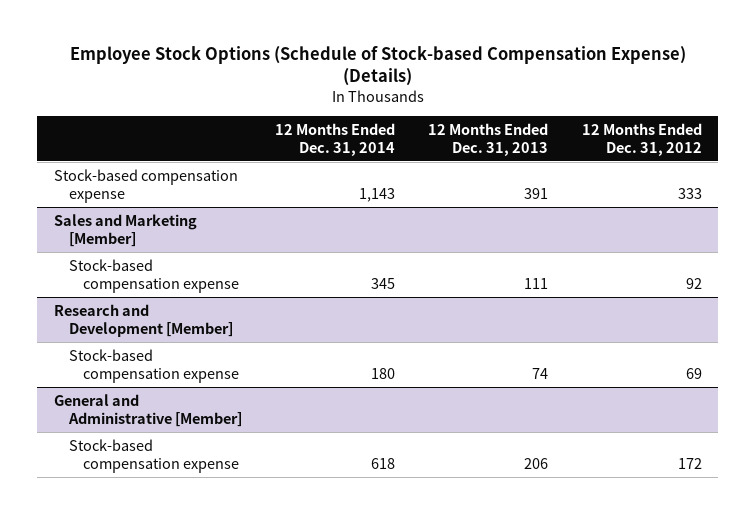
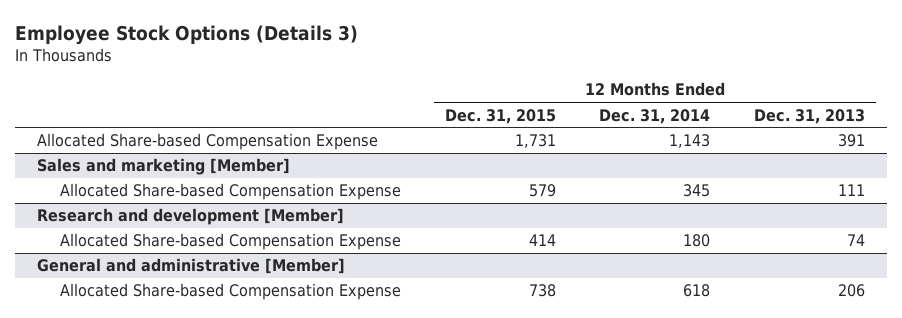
- Employee Stock Options (Schedule of Stock-based Compensation Expense) (Details)
+ Employee Stock Options (Details 3)
- | 12 Months Ended Dec. 31, 2014 | 12 Months Ended Dec. 31, 2013 | 12 Months Ended Dec. 31, 2012
+ | 12 Months Ended Dec. 31, 2015 | 12 Months Ended Dec. 31, 2014 | 12 Months Ended Dec. 31, 2013
- Stock-based compensation expense | 1,143 | 391 | 333
- Sales and Marketing [Member]
- Stock-based compensation expense | 345 | 111 | 92
- Research and Development [Member]
- Stock-based compensation expense | 180 | 74 | 69
- General and Administrative [Member]
- Stock-based compensation expense | 618 | 206 | 172
+ Allocated Share-based Compensation Expense | 1,731 | 1,143 | 391
+ Sales and marketing [Member]
+ Allocated Share-based Compensation Expense | 579 | 345 | 111
+ Research and development [Member]
+ Allocated Share-based Compensation Expense | 414 | 180 | 74
+ General and administrative [Member]
+ Allocated Share-based Compensation Expense | 738 | 618 | 206

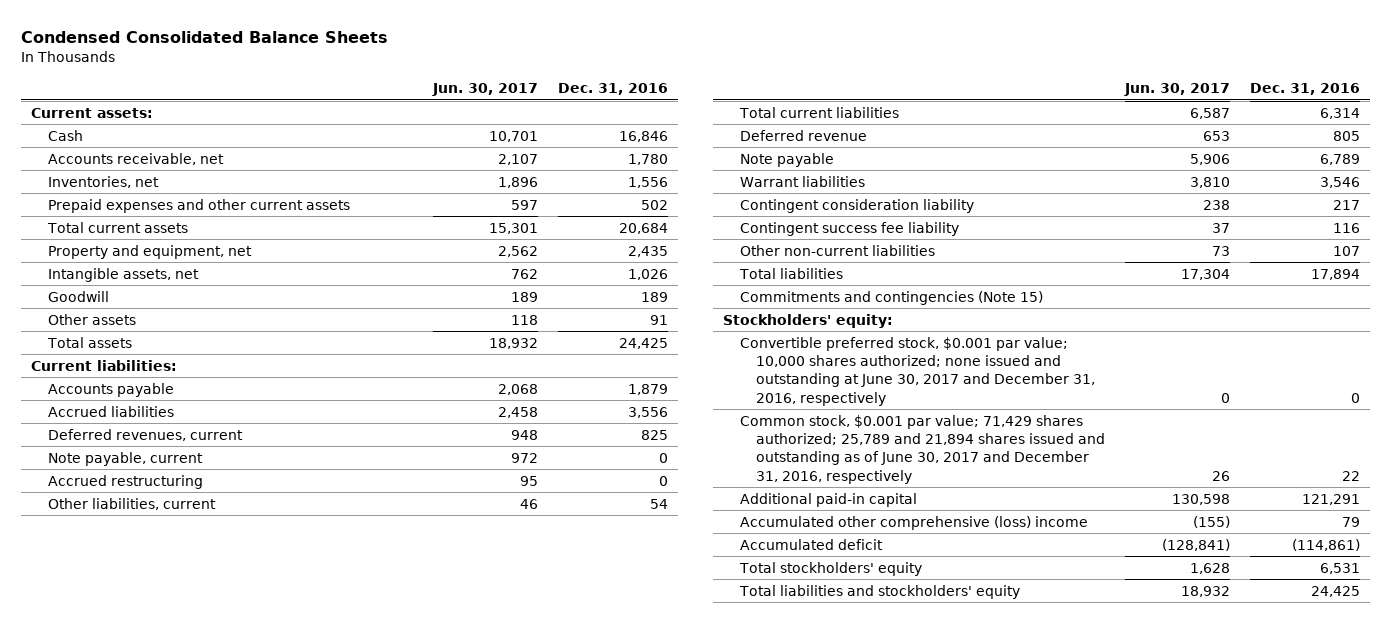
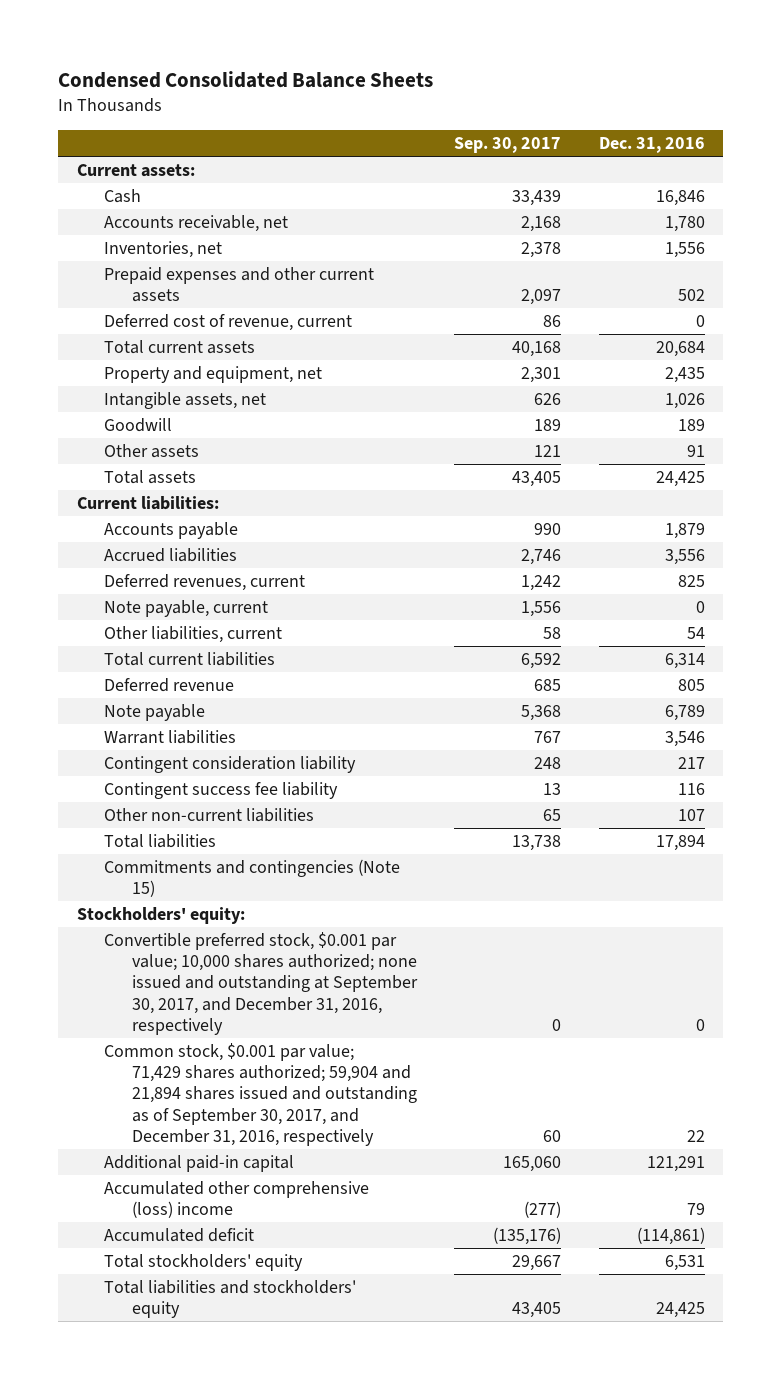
- | Jun. 30, 2017 | Dec. 31, 2016
+ | Sep. 30, 2017 | Dec. 31, 2016
+ Deferred cost of revenue, current | 86 | 0
- Accrued restructuring | 95 | 0
- Convertible preferred stock, $0.001 par value; 10,000 shares authorized; none issued and outstanding at June 30, 2017 and December 31, 2016, respectively | 0 | 0
- Common stock, $0.001 par value; 71,429 shares authorized; 25,789 and 21,894 shares issued and outstanding as of June 30, 2017 and December 31, 2016, respectively | 26 | 22
+ Convertible preferred stock, $0.001 par value; 10,000 shares authorized; none issued and outstanding at September 30, 2017, and December 31, 2016, respectively | 0 | 0
+ Common stock, $0.001 par value; 71,429 shares authorized; 59,904 and 21,894 shares issued and outstanding as of September 30, 2017, and December 31, 2016, respectively | 60 | 22

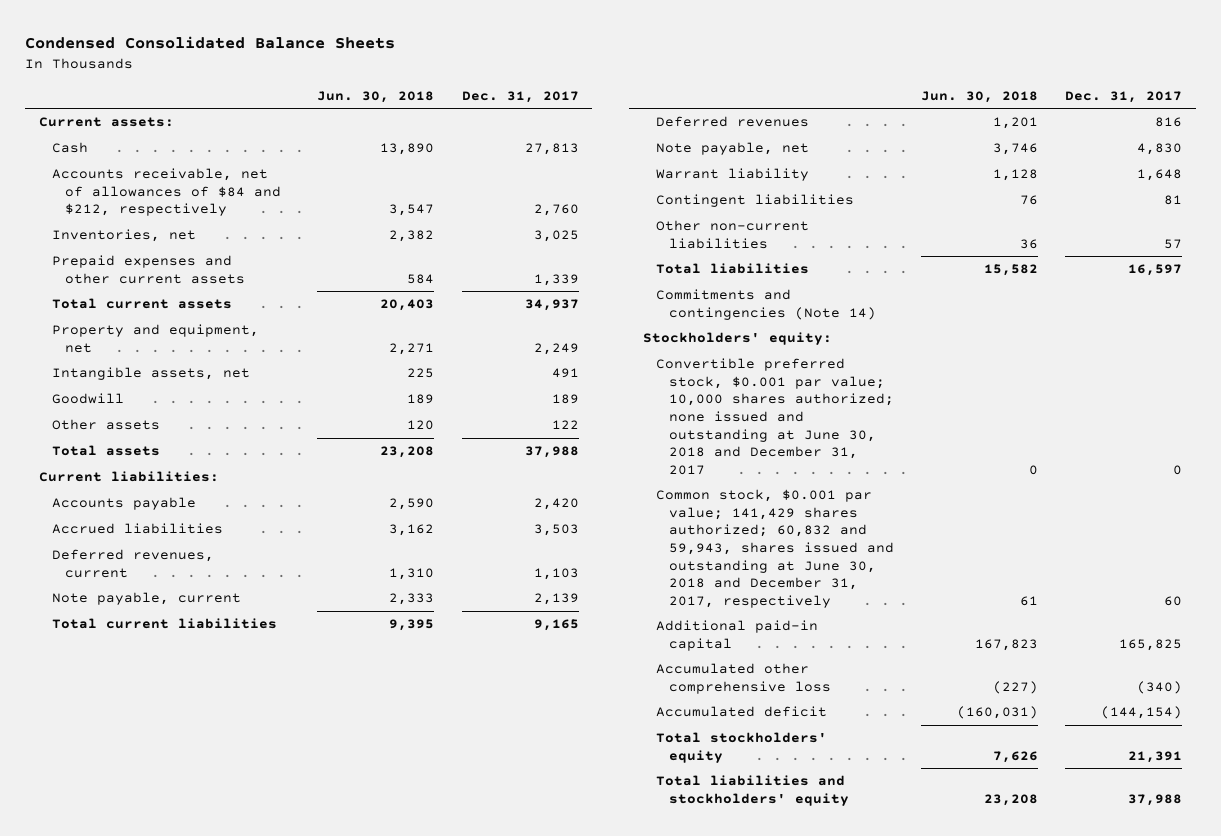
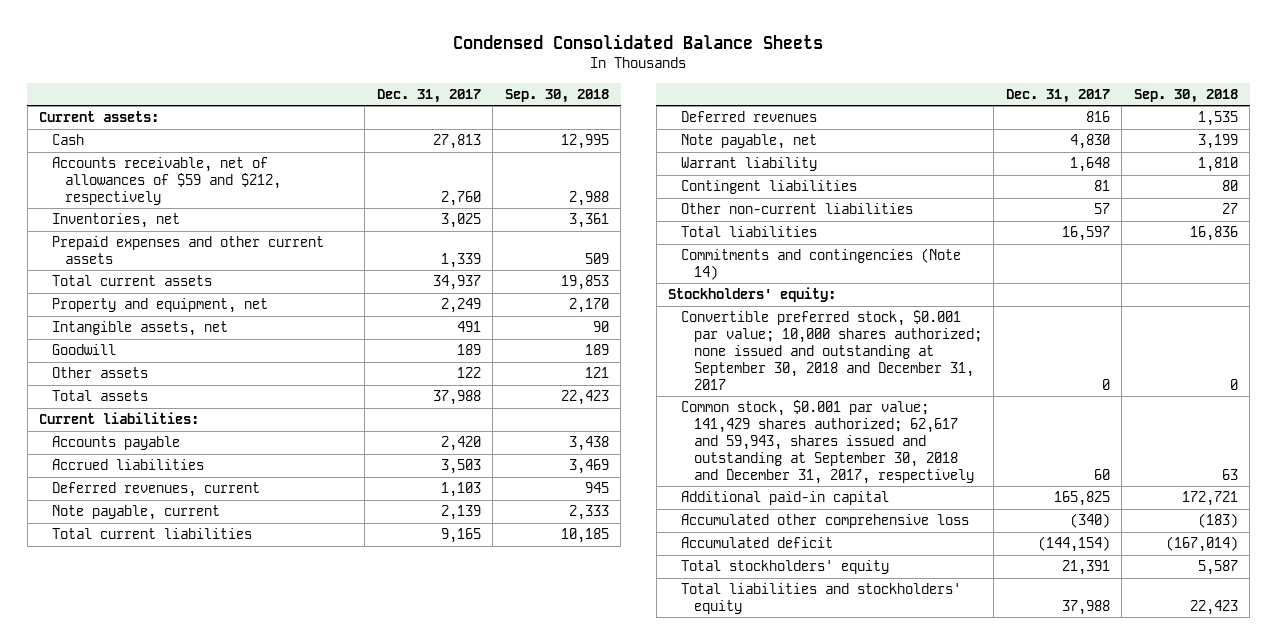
- | Jun. 30, 2018 | Dec. 31, 2017
+ | Dec. 31, 2017 | Sep. 30, 2018
- Accounts receivable, net of allowances of $84 and $212, respectively | 3,547 | 2,760
+ Accounts receivable, net of allowances of $59 and $212, respectively | 2,760 | 2,988
- Convertible preferred stock, $0.001 par value; 10,000 shares authorized; none issued and outstanding at June 30, 2018 and December 31, 2017 | 0 | 0
- Common stock, $0.001 par value; 141,429 shares authorized; 60,832 and 59,943, shares issued and outstanding at June 30, 2018 and December 31, 2017, respectively | 61 | 60
+ Convertible preferred stock, $0.001 par value; 10,000 shares authorized; none issued and outstanding at September 30, 2018 and December 31, 2017 | 0 | 0
+ Common stock, $0.001 par value; 141,429 shares authorized; 62,617 and 59,943, shares issued and outstanding at September 30, 2018 and December 31, 2017, respectively | 60 | 63

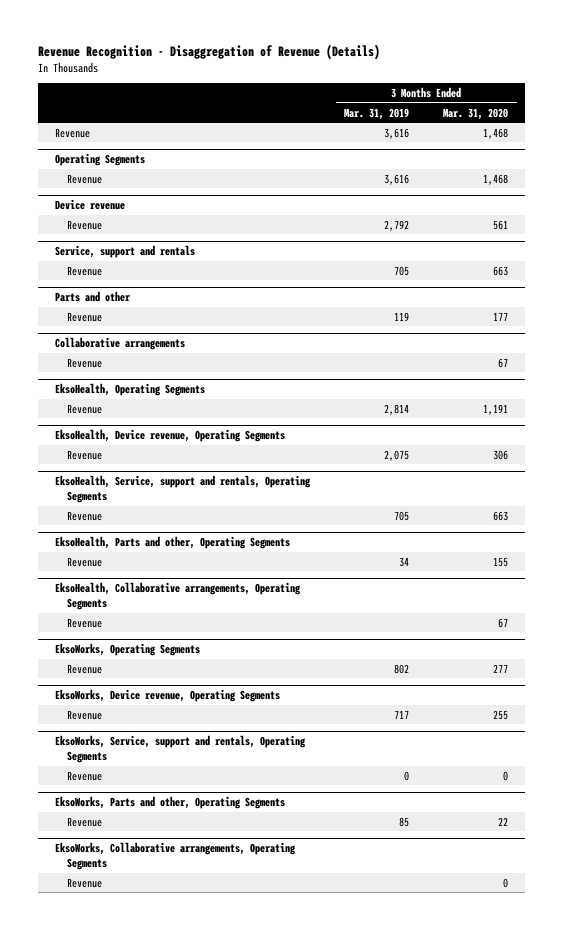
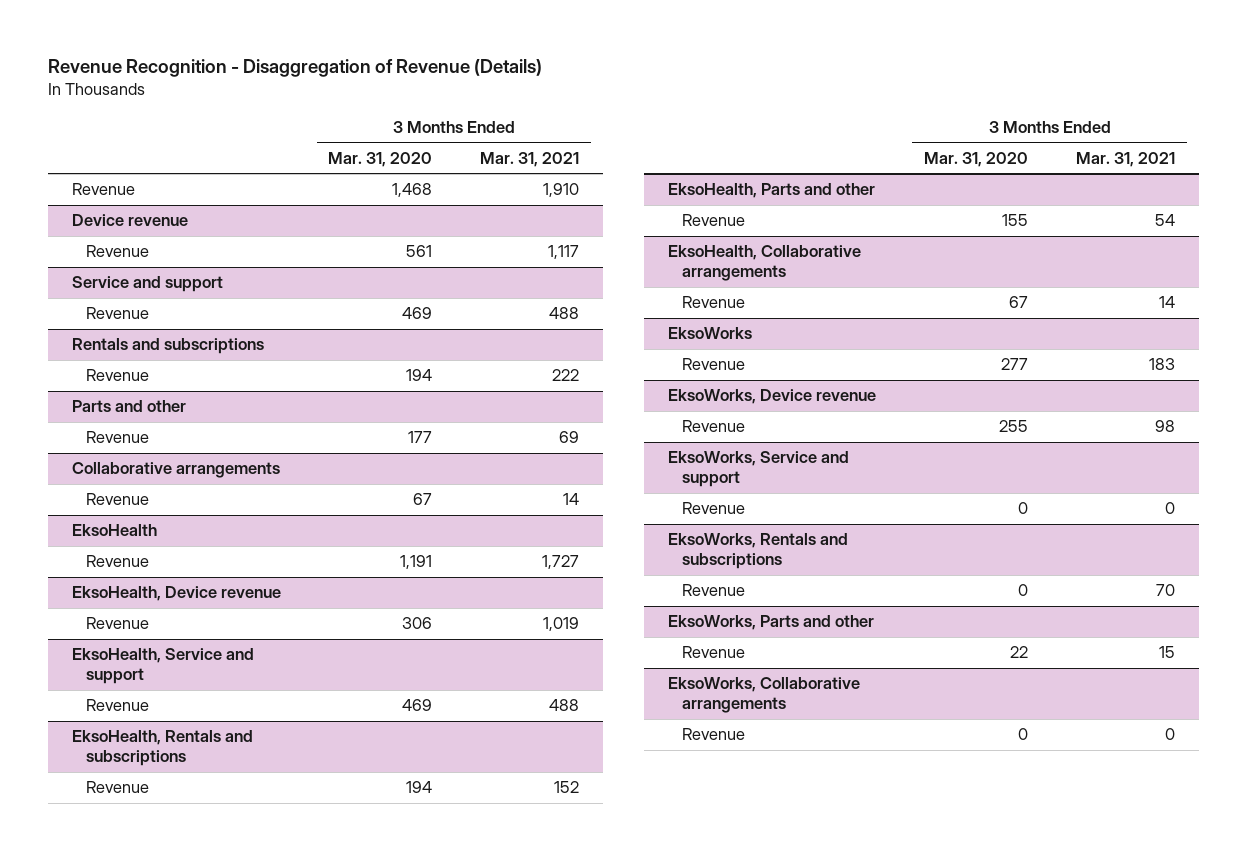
- | 3 Months Ended Mar. 31, 2019 | 3 Months Ended Mar. 31, 2020
+ | 3 Months Ended Mar. 31, 2020 | 3 Months Ended Mar. 31, 2021
- Operating Segments
- Revenue | 3,616 | 1,468
- Service, support and rentals
- Revenue | 705 | 663
+ Service and support
+ Revenue | 469 | 488
+ Rentals and subscriptions
+ Revenue | 194 | 222
- EksoHealth, Operating Segments
+ EksoHealth
- EksoHealth, Device revenue, Operating Segments
+ EksoHealth, Device revenue
- EksoHealth, Service, support and rentals, Operating Segments
- Revenue | 705 | 663
- EksoHealth, Parts and other, Operating Segments
+ EksoHealth, Service and support
+ Revenue | 469 | 488
+ EksoHealth, Rentals and subscriptions
+ Revenue | 194 | 152
+ EksoHealth, Parts and other
- EksoHealth, Collaborative arrangements, Operating Segments
+ EksoHealth, Collaborative arrangements
- EksoWorks, Operating Segments
+ EksoWorks
- EksoWorks, Device revenue, Operating Segments
+ EksoWorks, Device revenue
- EksoWorks, Service, support and rentals, Operating Segments
+ EksoWorks, Service and support
- EksoWorks, Parts and other, Operating Segments
+ EksoWorks, Rentals and subscriptions
+ Revenue | 0 | 70
+ EksoWorks, Parts and other
- EksoWorks, Collaborative arrangements, Operating Segments
+ EksoWorks, Collaborative arrangements

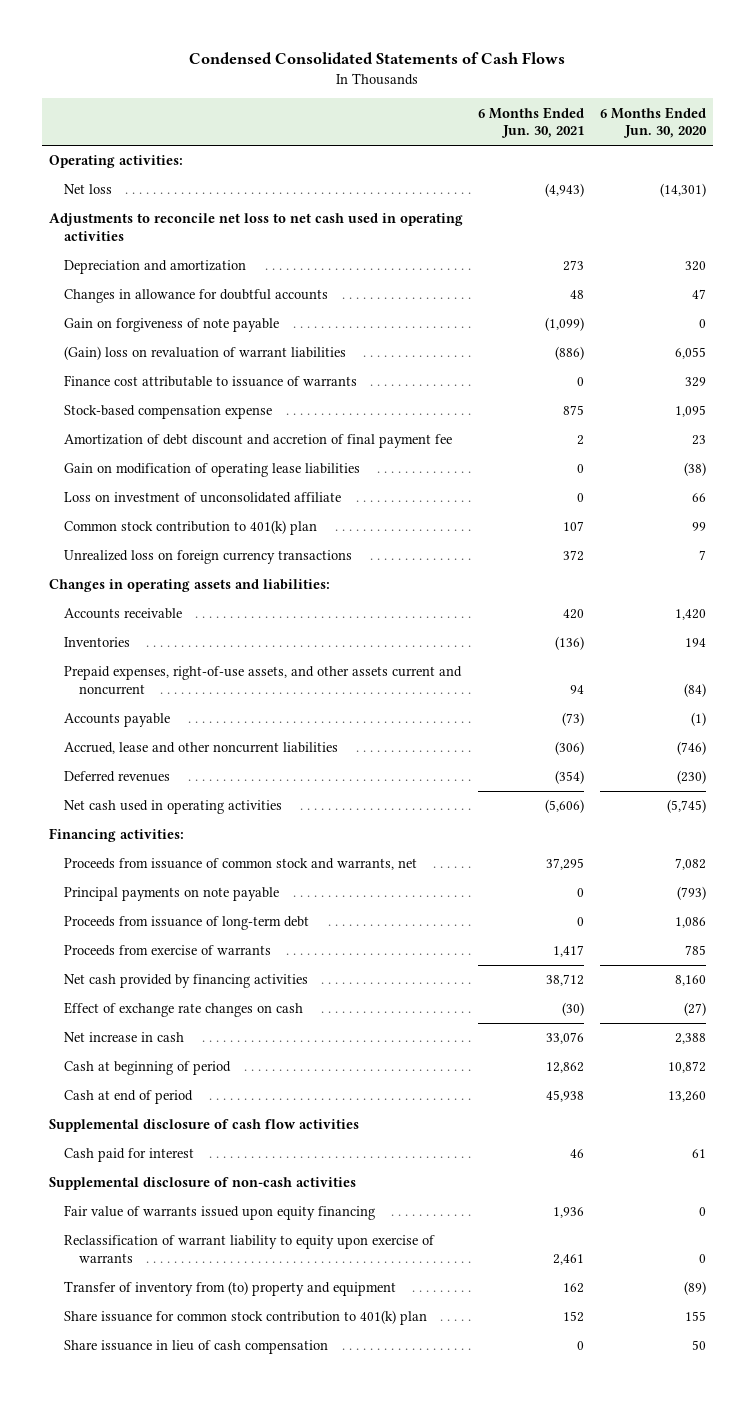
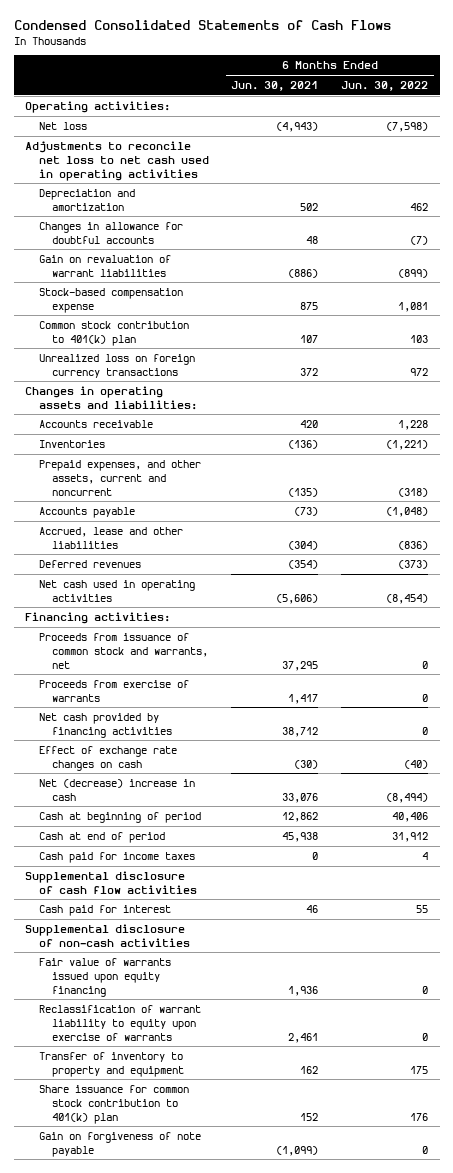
- | 6 Months Ended Jun. 30, 2021 | 6 Months Ended Jun. 30, 2020
+ | 6 Months Ended Jun. 30, 2021 | 6 Months Ended Jun. 30, 2022
- Depreciation and amortization | 273 | 320
+ Depreciation and amortization | 502 | 462
- (Gain) loss on revaluation of warrant liabilities | (886) | 6,055
- Finance cost attributable to issuance of warrants | 0 | 329
+ Gain on revaluation of warrant liabilities | (886) | (899)
- Amortization of debt discount and accretion of final payment fee | 2 | 23
- Gain on modification of operating lease liabilities | 0 | (38)
- Loss on investment of unconsolidated affiliate | 0 | 66
- Prepaid expenses, right-of-use assets, and other assets current and noncurrent | 94 | (84)
+ Prepaid expenses, and other assets, current and noncurrent | (135) | (318)
- Accrued, lease and other noncurrent liabilities | (306) | (746)
+ Accrued, lease and other liabilities | (304) | (836)
- Principal payments on note payable | 0 | (793)
- Proceeds from issuance of long-term debt | 0 | 1,086
- Net increase in cash | 33,076 | 2,388
+ Net (decrease) increase in cash | 33,076 | (8,494)
+ Cash paid for income taxes | 0 | 4
- Transfer of inventory from (to) property and equipment | 162 | (89)
+ Transfer of inventory to property and equipment | 162 | 175
- Share issuance in lieu of cash compensation | 0 | 50
moved down: Gain on forgiveness of note payable | (1,099) | 0

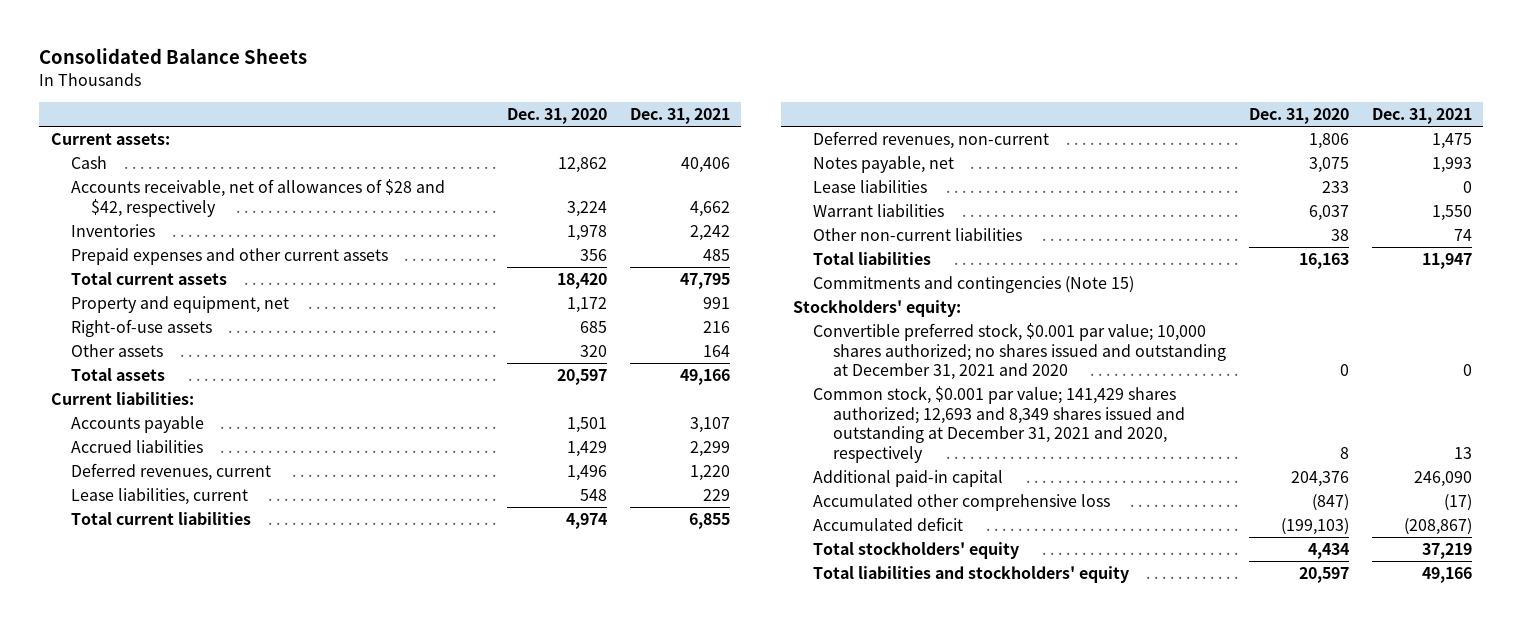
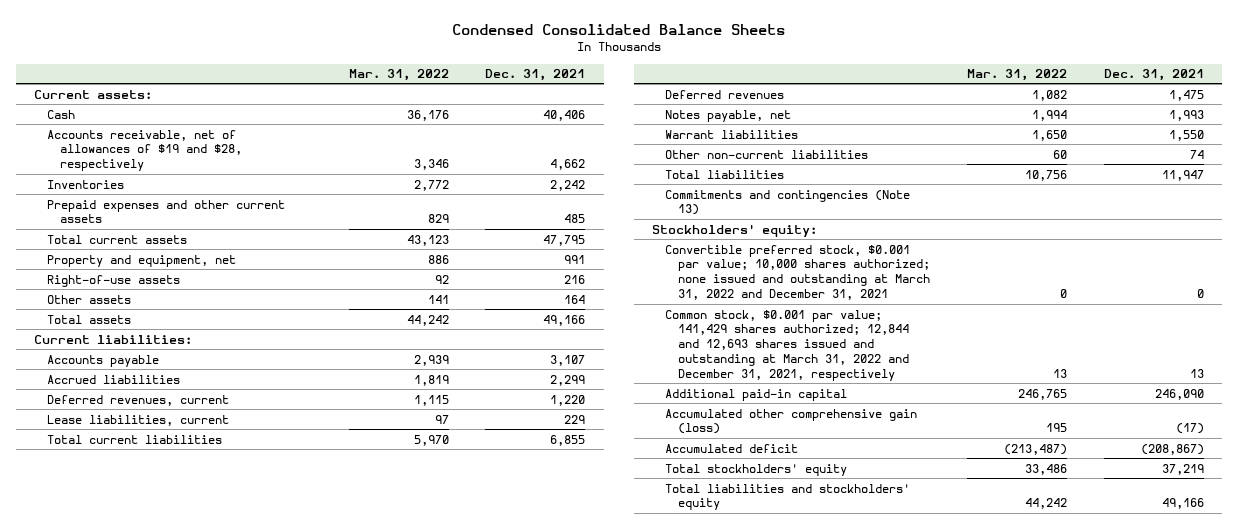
- Consolidated Balance Sheets
+ Condensed Consolidated Balance Sheets
- | Dec. 31, 2020 | Dec. 31, 2021
+ | Mar. 31, 2022 | Dec. 31, 2021
- Accounts receivable, net of allowances of $28 and $42, respectively | 3,224 | 4,662
+ Accounts receivable, net of allowances of $19 and $28, respectively | 3,346 | 4,662
- Deferred revenues, non-current | 1,806 | 1,475
+ Deferred revenues | 1,082 | 1,475
- Lease liabilities | 233 | 0
- Commitments and contingencies (Note 15)
+ Commitments and contingencies (Note 13)
- Convertible preferred stock, $0.001 par value; 10,000 shares authorized; no shares issued and outstanding at December 31, 2021 and 2020 | 0 | 0
- Common stock, $0.001 par value; 141,429 shares authorized; 12,693 and 8,349 shares issued and outstanding at December 31, 2021 and 2020, respectively | 8 | 13
+ Convertible preferred stock, $0.001 par value; 10,000 shares authorized; none issued and outstanding at March 31, 2022 and December 31, 2021 | 0 | 0
+ Common stock, $0.001 par value; 141,429 shares authorized; 12,844 and 12,693 shares issued and outstanding at March 31, 2022 and December 31, 2021, respectively | 13 | 13
- Accumulated other comprehensive loss | (847) | (17)
+ Accumulated other comprehensive gain (loss) | 195 | (17)

